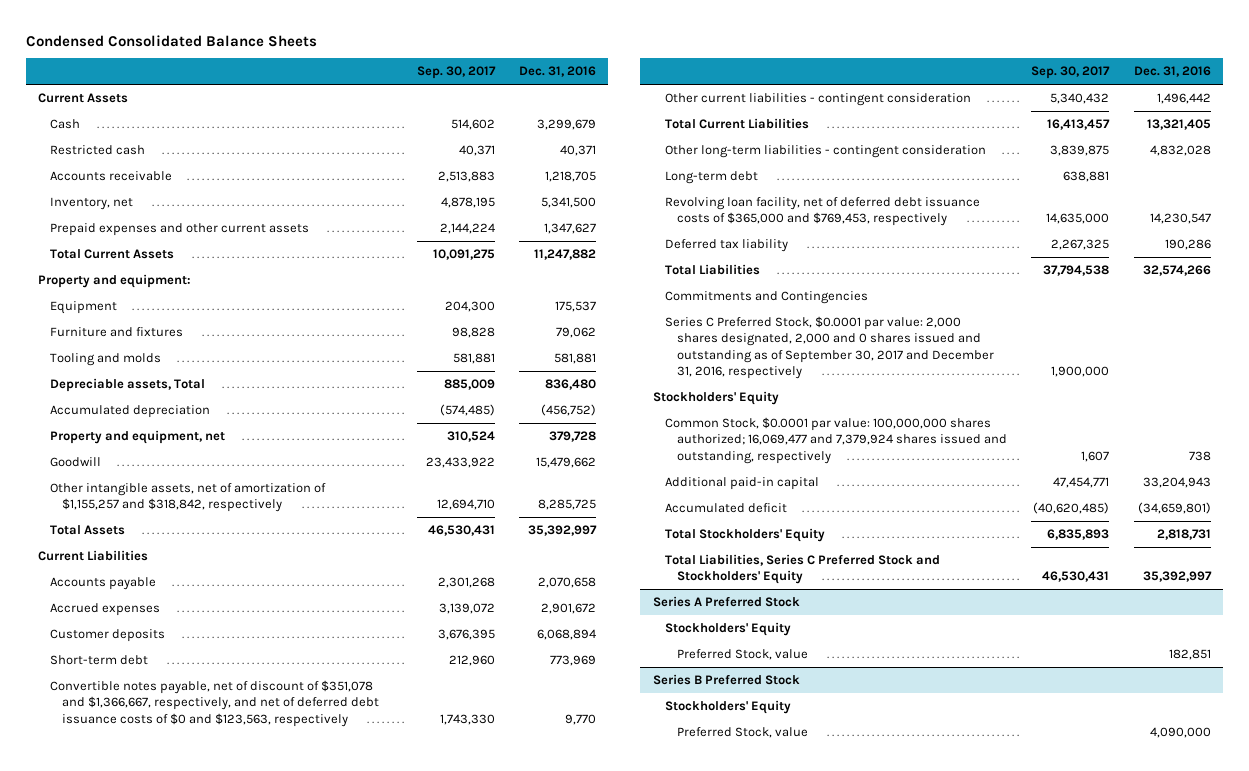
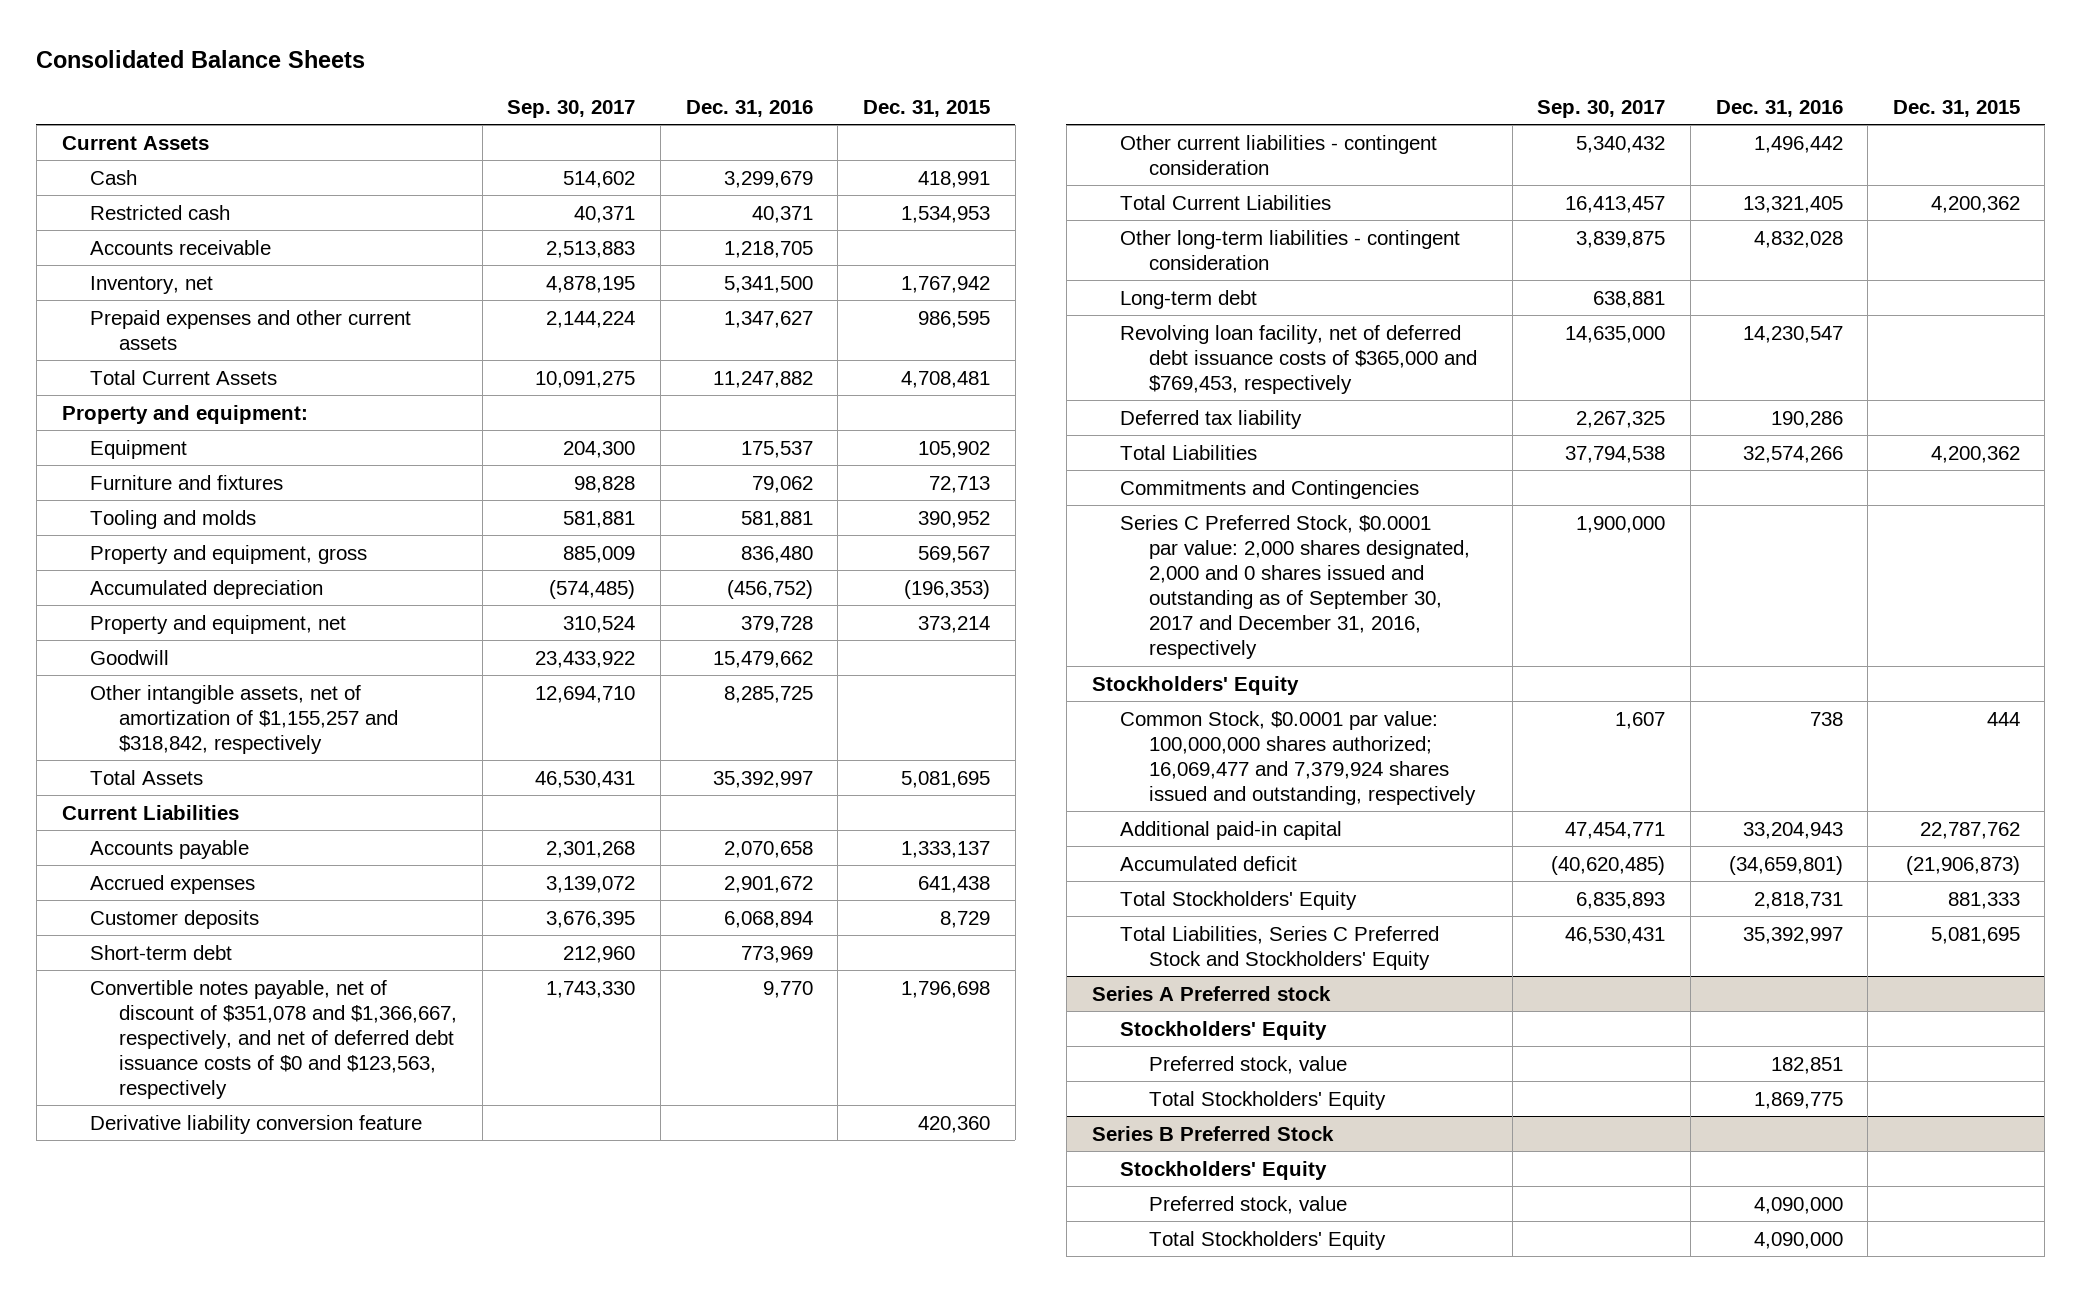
- Condensed Consolidated Balance Sheets
+ Consolidated Balance Sheets
- | Sep. 30, 2017 | Dec. 31, 2016
+ | Sep. 30, 2017 | Dec. 31, 2016 | Dec. 31, 2015
- Depreciable assets, Total | 885,009 | 836,480
+ Property and equipment, gross | 885,009 | 836,480 | 569,567
+ Derivative liability conversion feature | | | 420,360
- Series A Preferred Stock
+ Series A Preferred stock
- Preferred Stock, value | | 182,851
+ Preferred stock, value | | 182,851 |
+ Total Stockholders' Equity | | 1,869,775 |
@ Series B Preferred Stock
- Preferred Stock, value | | 4,090,000
+ Preferred stock, value | | 4,090,000 |
+ Total Stockholders' Equity | | 4,090,000 |

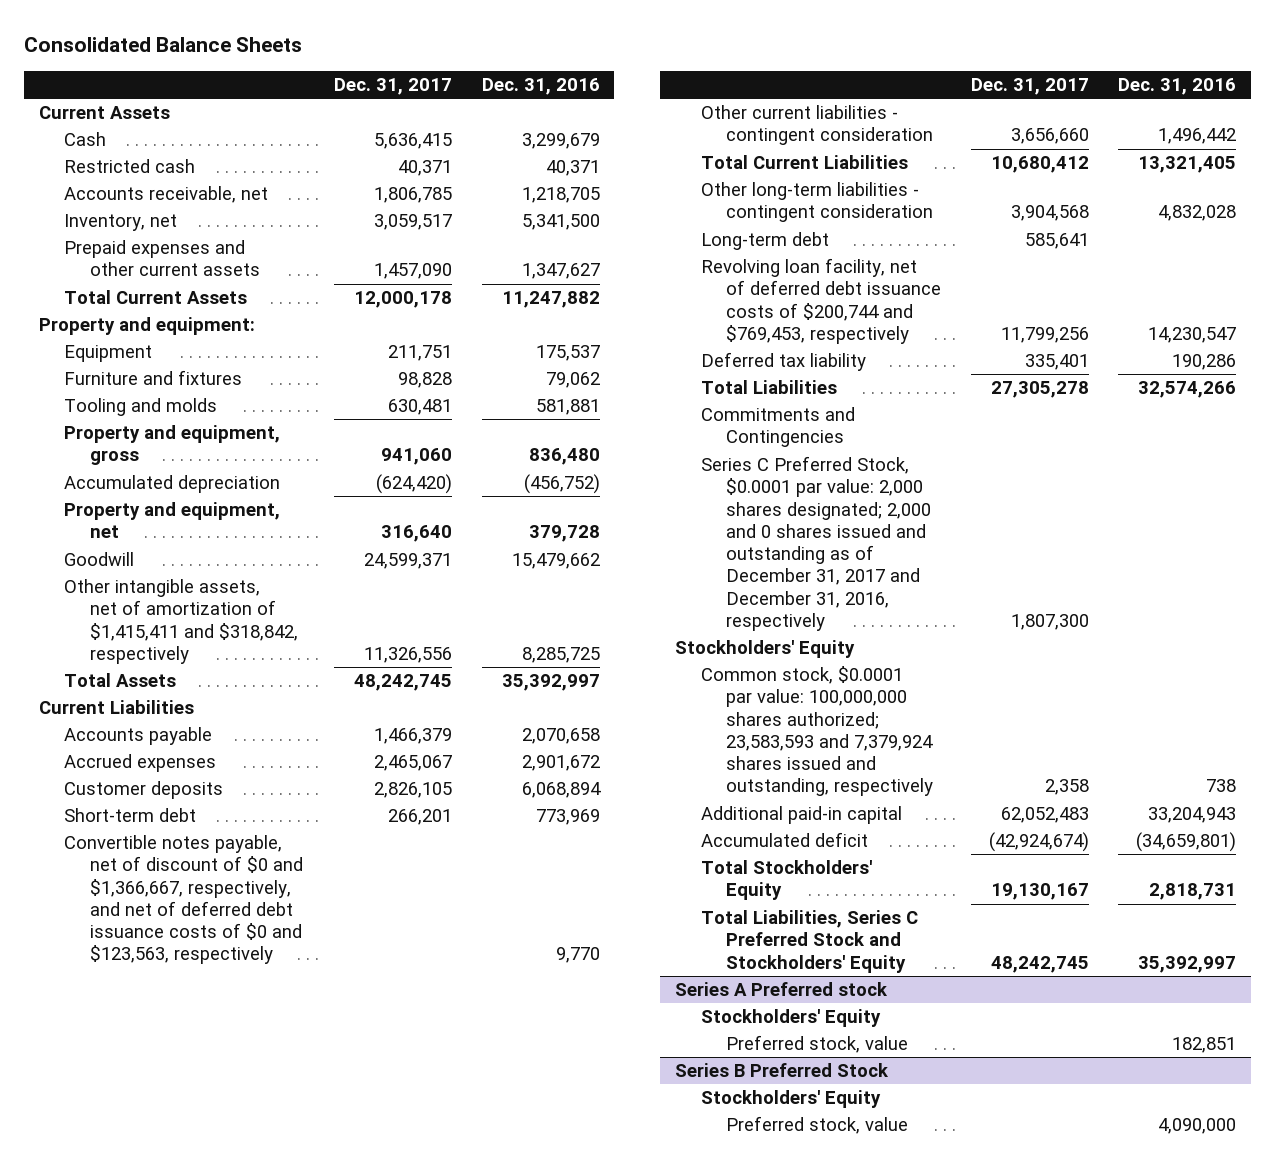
- | Sep. 30, 2017 | Dec. 31, 2016 | Dec. 31, 2015
+ | Dec. 31, 2017 | Dec. 31, 2016
- Accounts receivable | 2,513,883 | 1,218,705 |
+ Accounts receivable, net | 1,806,785 | 1,218,705
- Other intangible assets, net of amortization of $1,155,257 and $318,842, respectively | 12,694,710 | 8,285,725 |
+ Other intangible assets, net of amortization of $1,415,411 and $318,842, respectively | 11,326,556 | 8,285,725
- Convertible notes payable, net of discount of $351,078 and $1,366,667, respectively, and net of deferred debt issuance costs of $0 and $123,563, respectively | 1,743,330 | 9,770 | 1,796,698
- Derivative liability conversion feature | | | 420,360
+ Convertible notes payable, net of discount of $0 and $1,366,667, respectively, and net of deferred debt issuance costs of $0 and $123,563, respectively | | 9,770
- Revolving loan facility, net of deferred debt issuance costs of $365,000 and $769,453, respectively | 14,635,000 | 14,230,547 |
+ Revolving loan facility, net of deferred debt issuance costs of $200,744 and $769,453, respectively | 11,799,256 | 14,230,547
- Series C Preferred Stock, $0.0001 par value: 2,000 shares designated, 2,000 and 0 shares issued and outstanding as of September 30, 2017 and December 31, 2016, respectively | 1,900,000 | |
+ Series C Preferred Stock, $0.0001 par value: 2,000 shares designated; 2,000 and 0 shares issued and outstanding as of December 31, 2017 and December 31, 2016, respectively | 1,807,300 |
- Common Stock, $0.0001 par value: 100,000,000 shares authorized; 16,069,477 and 7,379,924 shares issued and outstanding, respectively | 1,607 | 738 | 444
+ Common stock, $0.0001 par value: 100,000,000 shares authorized; 23,583,593 and 7,379,924 shares issued and outstanding, respectively | 2,358 | 738
@ Series A Preferred stock
- Total Stockholders' Equity | | 1,869,775 |
@ Series B Preferred Stock
- Total Stockholders' Equity | | 4,090,000 |

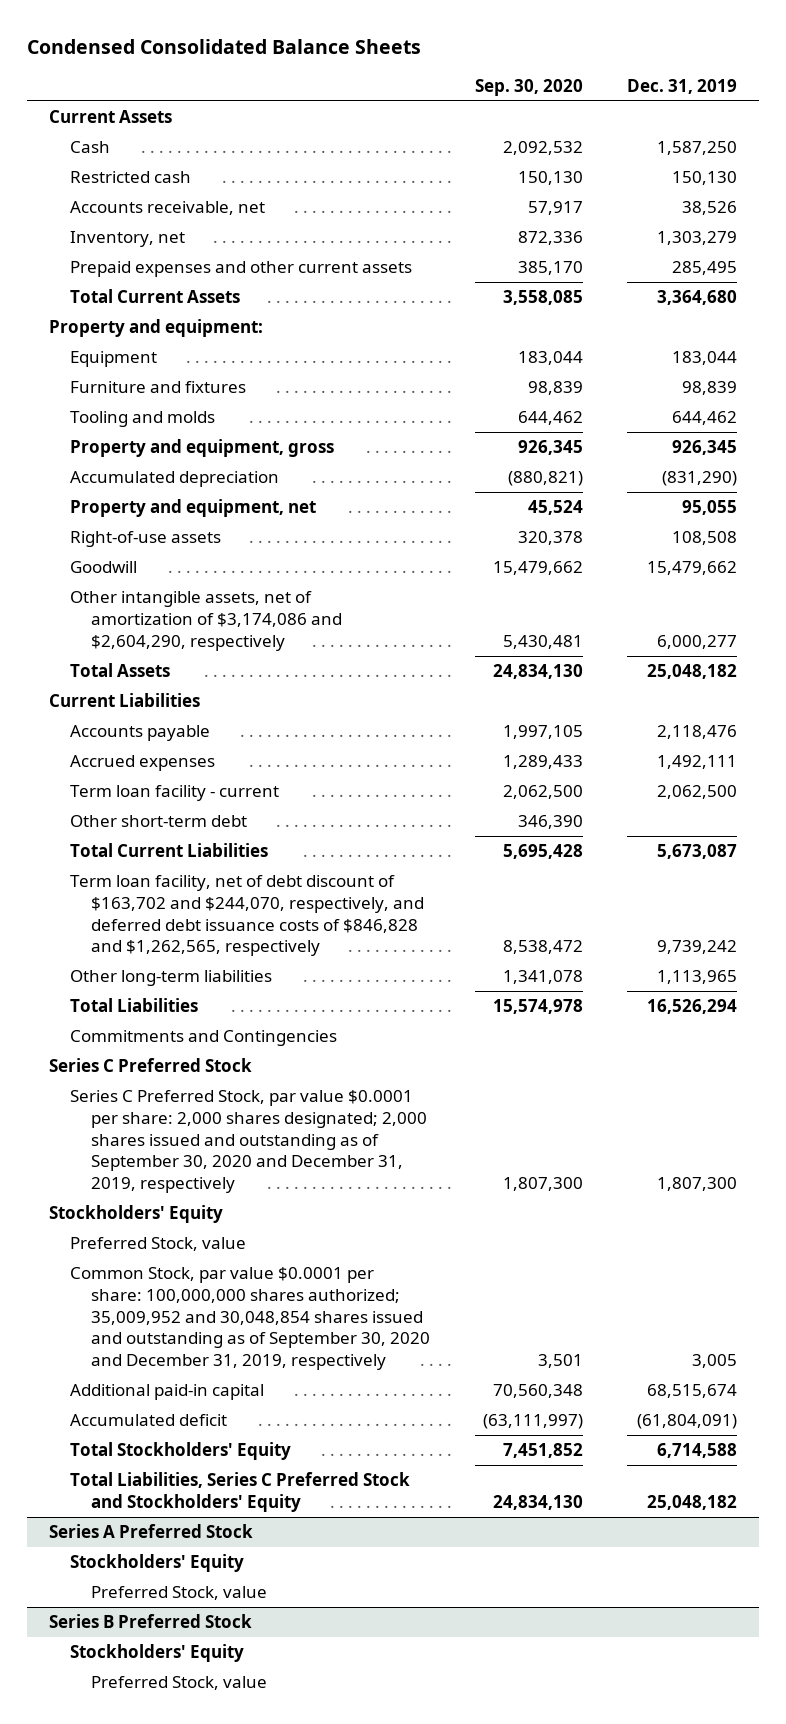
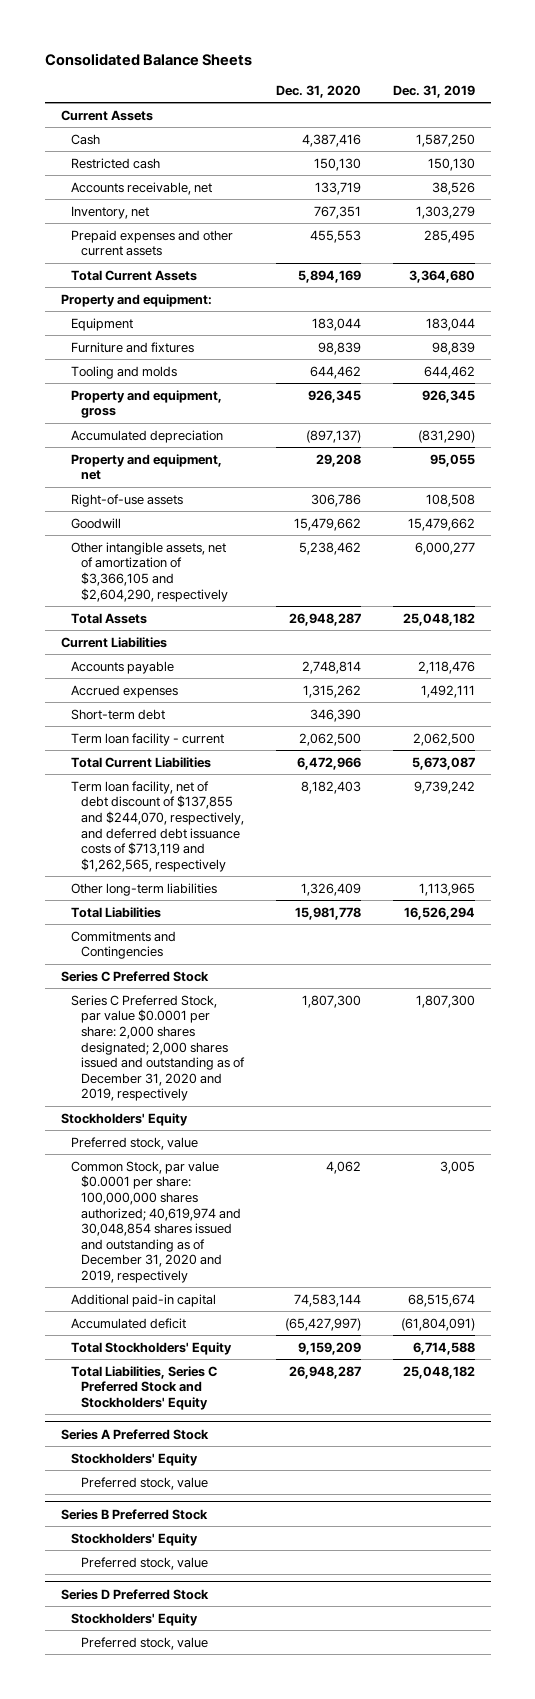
- Condensed Consolidated Balance Sheets
+ Consolidated Balance Sheets
- | Sep. 30, 2020 | Dec. 31, 2019
+ | Dec. 31, 2020 | Dec. 31, 2019
- Other intangible assets, net of amortization of $3,174,086 and $2,604,290, respectively | 5,430,481 | 6,000,277
+ Other intangible assets, net of amortization of $3,366,105 and $2,604,290, respectively | 5,238,462 | 6,000,277
+ Short-term debt | 346,390 |
- Other short-term debt | 346,390 |
- Term loan facility, net of debt discount of $163,702 and $244,070, respectively, and deferred debt issuance costs of $846,828 and $1,262,565, respectively | 8,538,472 | 9,739,242
+ Term loan facility, net of debt discount of $137,855 and $244,070, respectively, and deferred debt issuance costs of $713,119 and $1,262,565, respectively | 8,182,403 | 9,739,242
- Series C Preferred Stock, par value $0.0001 per share: 2,000 shares designated; 2,000 shares issued and outstanding as of September 30, 2020 and December 31, 2019, respectively | 1,807,300 | 1,807,300
+ Series C Preferred Stock, par value $0.0001 per share: 2,000 shares designated; 2,000 shares issued and outstanding as of December 31, 2020 and 2019, respectively | 1,807,300 | 1,807,300
- Preferred Stock, value
- Common Stock, par value $0.0001 per share: 100,000,000 shares authorized; 35,009,952 and 30,048,854 shares issued and outstanding as of September 30, 2020 and December 31, 2019, respectively | 3,501 | 3,005
+ Preferred stock, value
+ Common Stock, par value $0.0001 per share: 100,000,000 shares authorized; 40,619,974 and 30,048,854 shares issued and outstanding as of December 31, 2020 and 2019, respectively | 4,062 | 3,005
@ Series A Preferred Stock
- Preferred Stock, value
+ Preferred stock, value
@ Series B Preferred Stock
- Preferred Stock, value
+ Preferred stock, value
+ Series D Preferred Stock
+ Stockholders' Equity
+ Preferred stock, value

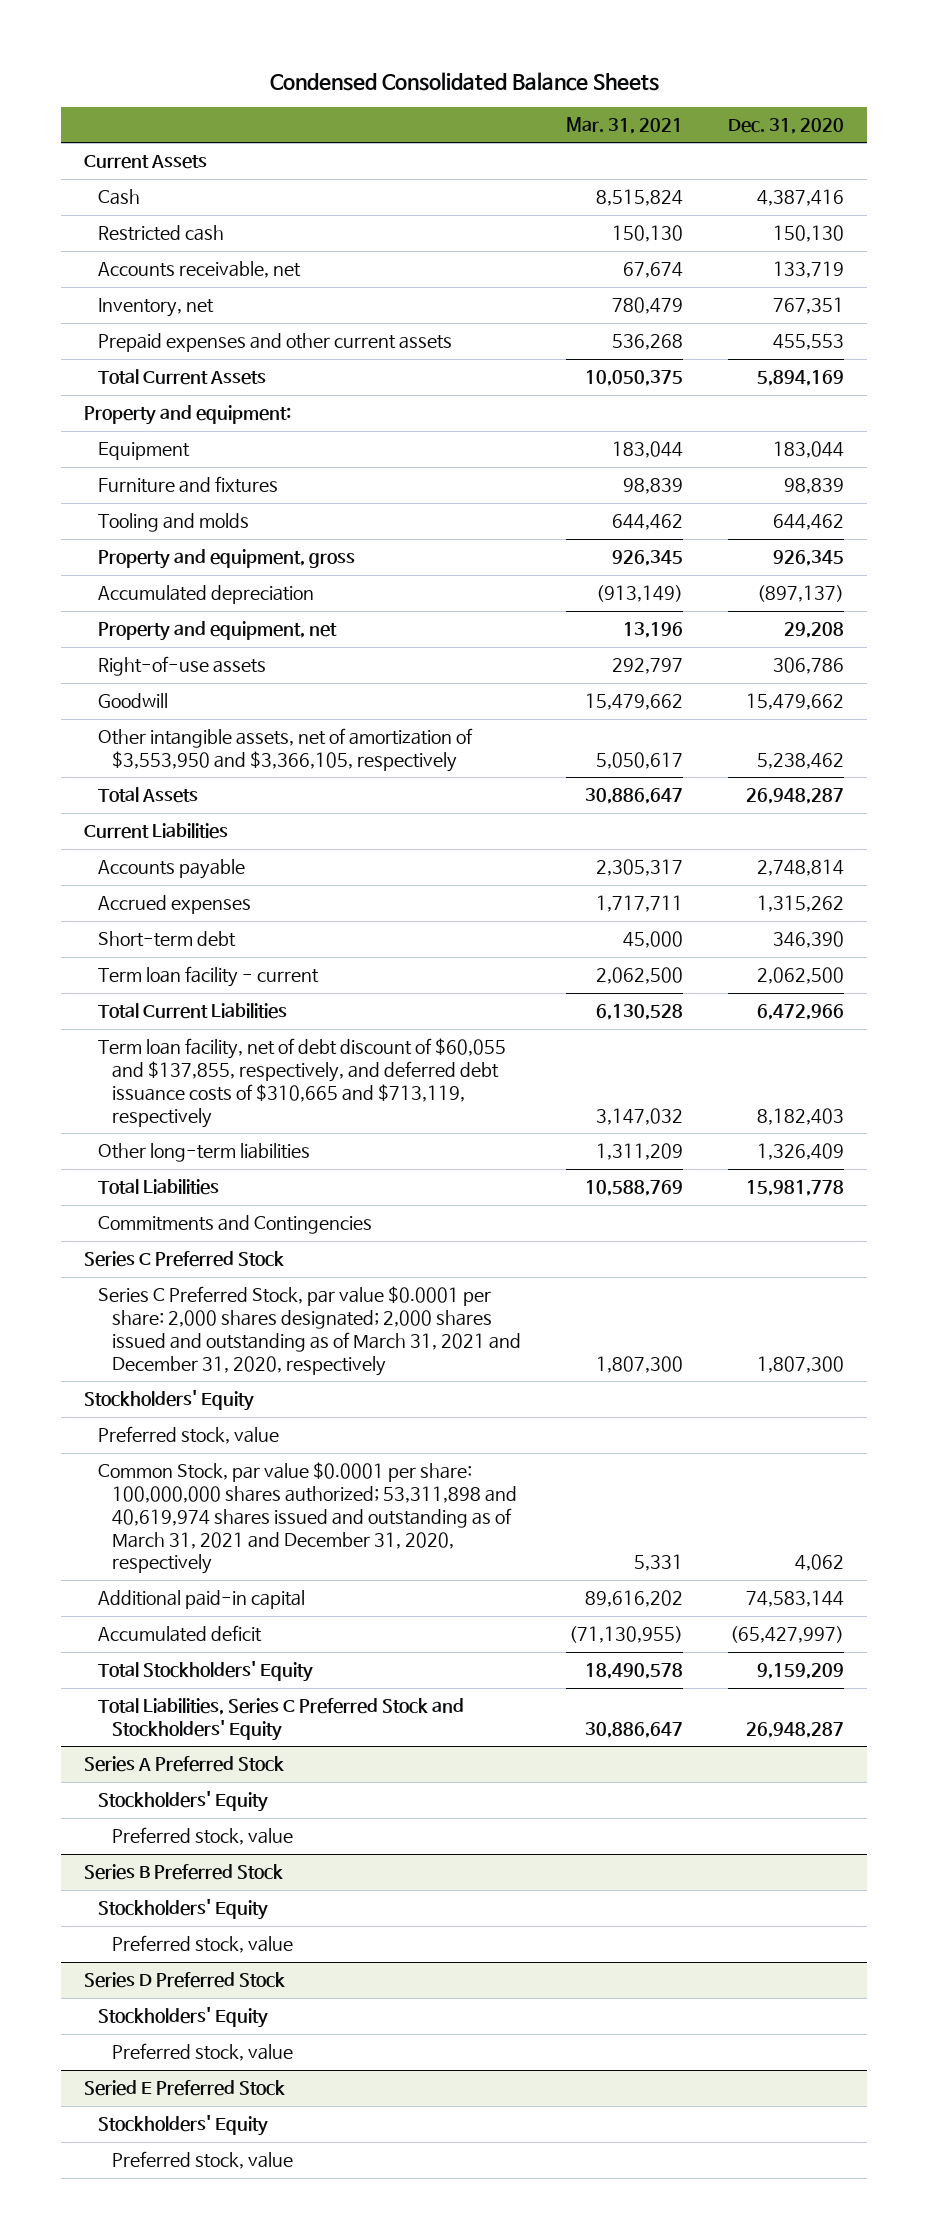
- Consolidated Balance Sheets
+ Condensed Consolidated Balance Sheets
- | Dec. 31, 2020 | Dec. 31, 2019
+ | Mar. 31, 2021 | Dec. 31, 2020
- Other intangible assets, net of amortization of $3,366,105 and $2,604,290, respectively | 5,238,462 | 6,000,277
+ Other intangible assets, net of amortization of $3,553,950 and $3,366,105, respectively | 5,050,617 | 5,238,462
- Term loan facility, net of debt discount of $137,855 and $244,070, respectively, and deferred debt issuance costs of $713,119 and $1,262,565, respectively | 8,182,403 | 9,739,242
+ Term loan facility, net of debt discount of $60,055 and $137,855, respectively, and deferred debt issuance costs of $310,665 and $713,119, respectively | 3,147,032 | 8,182,403
- Series C Preferred Stock, par value $0.0001 per share: 2,000 shares designated; 2,000 shares issued and outstanding as of December 31, 2020 and 2019, respectively | 1,807,300 | 1,807,300
+ Series C Preferred Stock, par value $0.0001 per share: 2,000 shares designated; 2,000 shares issued and outstanding as of March 31, 2021 and December 31, 2020, respectively | 1,807,300 | 1,807,300
- Common Stock, par value $0.0001 per share: 100,000,000 shares authorized; 40,619,974 and 30,048,854 shares issued and outstanding as of December 31, 2020 and 2019, respectively | 4,062 | 3,005
+ Common Stock, par value $0.0001 per share: 100,000,000 shares authorized; 53,311,898 and 40,619,974 shares issued and outstanding as of March 31, 2021 and December 31, 2020, respectively | 5,331 | 4,062
+ Seried E Preferred Stock
+ Stockholders' Equity
+ Preferred stock, value

